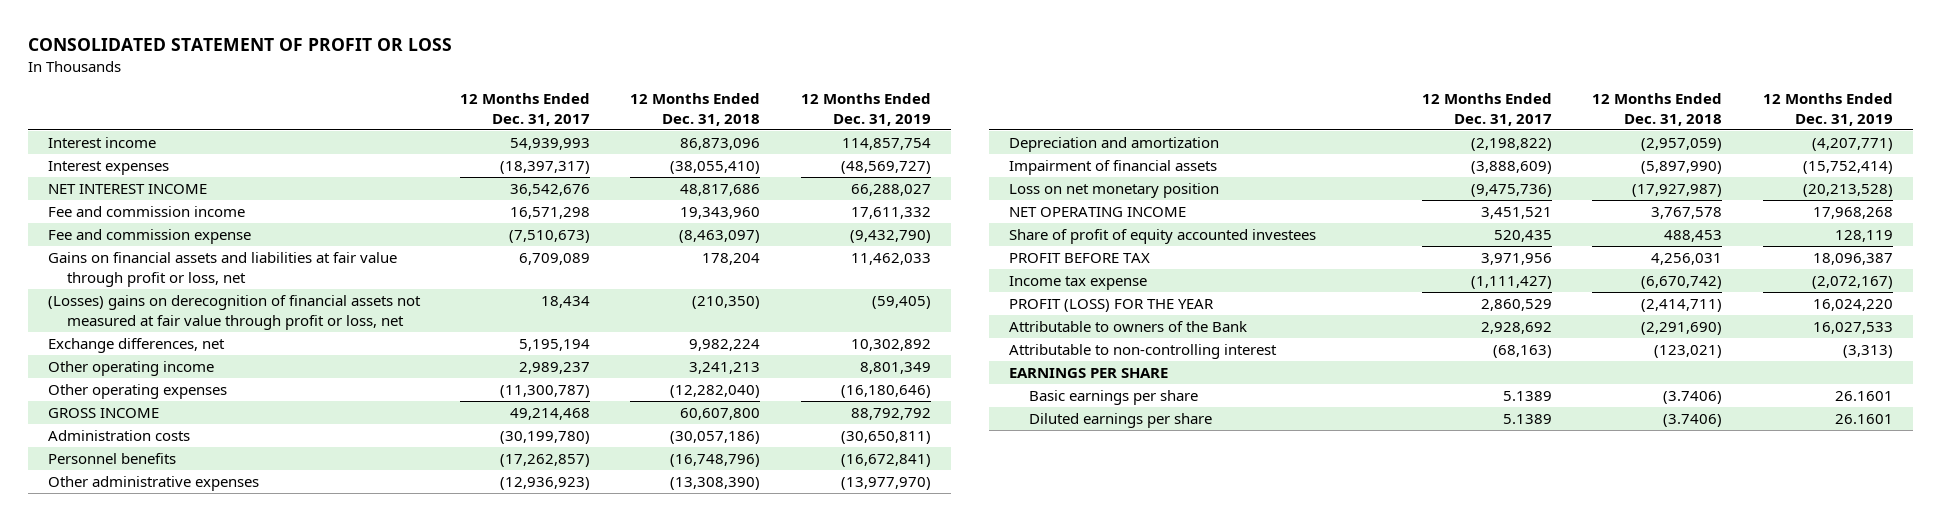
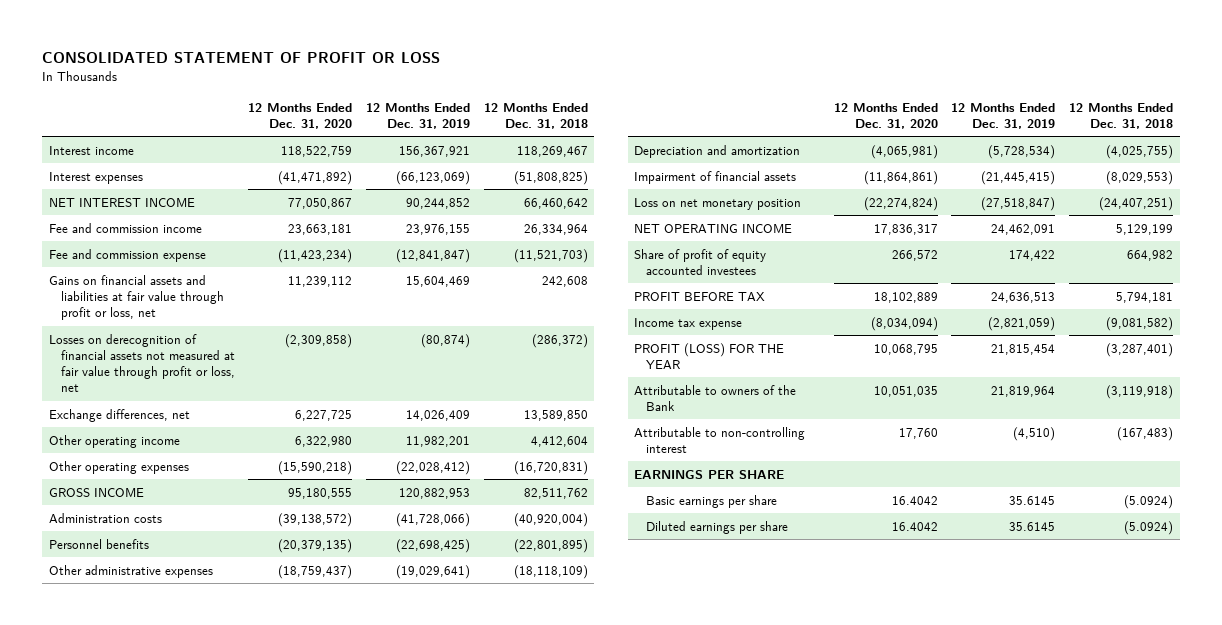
- | 12 Months Ended Dec. 31, 2017 | 12 Months Ended Dec. 31, 2018 | 12 Months Ended Dec. 31, 2019
+ | 12 Months Ended Dec. 31, 2020 | 12 Months Ended Dec. 31, 2019 | 12 Months Ended Dec. 31, 2018
- Interest income | 54,939,993 | 86,873,096 | 114,857,754
- Interest expenses | (18,397,317) | (38,055,410) | (48,569,727)
- NET INTEREST INCOME | 36,542,676 | 48,817,686 | 66,288,027
- Fee and commission income | 16,571,298 | 19,343,960 | 17,611,332
- Fee and commission expense | (7,510,673) | (8,463,097) | (9,432,790)
- Gains on financial assets and liabilities at fair value through profit or loss, net | 6,709,089 | 178,204 | 11,462,033
- (Losses) gains on derecognition of financial assets not measured at fair value through profit or loss, net | 18,434 | (210,350) | (59,405)
- Exchange differences, net | 5,195,194 | 9,982,224 | 10,302,892
- Other operating income | 2,989,237 | 3,241,213 | 8,801,349
- Other operating expenses | (11,300,787) | (12,282,040) | (16,180,646)
- GROSS INCOME | 49,214,468 | 60,607,800 | 88,792,792
- Administration costs | (30,199,780) | (30,057,186) | (30,650,811)
- Personnel benefits | (17,262,857) | (16,748,796) | (16,672,841)
- Other administrative expenses | (12,936,923) | (13,308,390) | (13,977,970)
- Depreciation and amortization | (2,198,822) | (2,957,059) | (4,207,771)
- Impairment of financial assets | (3,888,609) | (5,897,990) | (15,752,414)
- Loss on net monetary position | (9,475,736) | (17,927,987) | (20,213,528)
- NET OPERATING INCOME | 3,451,521 | 3,767,578 | 17,968,268
- Share of profit of equity accounted investees | 520,435 | 488,453 | 128,119
- PROFIT BEFORE TAX | 3,971,956 | 4,256,031 | 18,096,387
- Income tax expense | (1,111,427) | (6,670,742) | (2,072,167)
- PROFIT (LOSS) FOR THE YEAR | 2,860,529 | (2,414,711) | 16,024,220
- Attributable to owners of the Bank | 2,928,692 | (2,291,690) | 16,027,533
- Attributable to non-controlling interest | (68,163) | (123,021) | (3,313)
+ Interest income | 118,522,759 | 156,367,921 | 118,269,467
+ Interest expenses | (41,471,892) | (66,123,069) | (51,808,825)
+ NET INTEREST INCOME | 77,050,867 | 90,244,852 | 66,460,642
+ Fee and commission income | 23,663,181 | 23,976,155 | 26,334,964
+ Fee and commission expense | (11,423,234) | (12,841,847) | (11,521,703)
+ Gains on financial assets and liabilities at fair value through profit or loss, net | 11,239,112 | 15,604,469 | 242,608
+ Losses on derecognition of financial assets not measured at fair value through profit or loss, net | (2,309,858) | (80,874) | (286,372)
+ Exchange differences, net | 6,227,725 | 14,026,409 | 13,589,850
+ Other operating income | 6,322,980 | 11,982,201 | 4,412,604
+ Other operating expenses | (15,590,218) | (22,028,412) | (16,720,831)
+ GROSS INCOME | 95,180,555 | 120,882,953 | 82,511,762
+ Administration costs | (39,138,572) | (41,728,066) | (40,920,004)
+ Personnel benefits | (20,379,135) | (22,698,425) | (22,801,895)
+ Other administrative expenses | (18,759,437) | (19,029,641) | (18,118,109)
+ Depreciation and amortization | (4,065,981) | (5,728,534) | (4,025,755)
+ Impairment of financial assets | (11,864,861) | (21,445,415) | (8,029,553)
+ Loss on net monetary position | (22,274,824) | (27,518,847) | (24,407,251)
+ NET OPERATING INCOME | 17,836,317 | 24,462,091 | 5,129,199
+ Share of profit of equity accounted investees | 266,572 | 174,422 | 664,982
+ PROFIT BEFORE TAX | 18,102,889 | 24,636,513 | 5,794,181
+ Income tax expense | (8,034,094) | (2,821,059) | (9,081,582)
+ PROFIT (LOSS) FOR THE YEAR | 10,068,795 | 21,815,454 | (3,287,401)
+ Attributable to owners of the Bank | 10,051,035 | 21,819,964 | (3,119,918)
+ Attributable to non-controlling interest | 17,760 | (4,510) | (167,483)
- Basic earnings per share | 5.1389 | (3.7406) | 26.1601
- Diluted earnings per share | 5.1389 | (3.7406) | 26.1601
+ Basic earnings per share | 16.4042 | 35.6145 | (5.0924)
+ Diluted earnings per share | 16.4042 | 35.6145 | (5.0924)

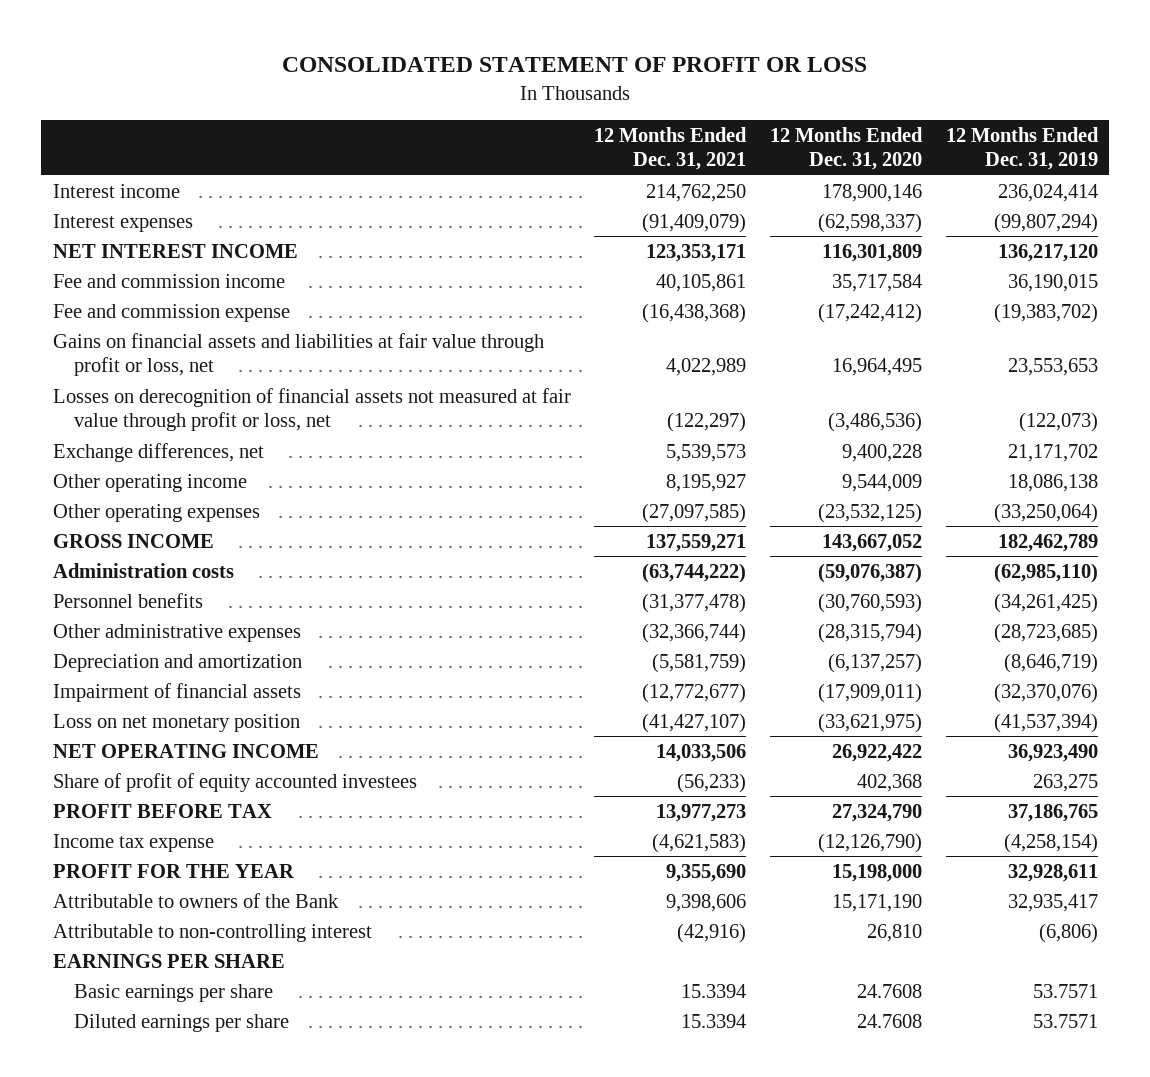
- | 12 Months Ended Dec. 31, 2020 | 12 Months Ended Dec. 31, 2019 | 12 Months Ended Dec. 31, 2018
+ | 12 Months Ended Dec. 31, 2021 | 12 Months Ended Dec. 31, 2020 | 12 Months Ended Dec. 31, 2019
- Interest income | 118,522,759 | 156,367,921 | 118,269,467
- Interest expenses | (41,471,892) | (66,123,069) | (51,808,825)
- NET INTEREST INCOME | 77,050,867 | 90,244,852 | 66,460,642
- Fee and commission income | 23,663,181 | 23,976,155 | 26,334,964
- Fee and commission expense | (11,423,234) | (12,841,847) | (11,521,703)
- Gains on financial assets and liabilities at fair value through profit or loss, net | 11,239,112 | 15,604,469 | 242,608
- Losses on derecognition of financial assets not measured at fair value through profit or loss, net | (2,309,858) | (80,874) | (286,372)
- Exchange differences, net | 6,227,725 | 14,026,409 | 13,589,850
- Other operating income | 6,322,980 | 11,982,201 | 4,412,604
- Other operating expenses | (15,590,218) | (22,028,412) | (16,720,831)
- GROSS INCOME | 95,180,555 | 120,882,953 | 82,511,762
- Administration costs | (39,138,572) | (41,728,066) | (40,920,004)
- Personnel benefits | (20,379,135) | (22,698,425) | (22,801,895)
- Other administrative expenses | (18,759,437) | (19,029,641) | (18,118,109)
- Depreciation and amortization | (4,065,981) | (5,728,534) | (4,025,755)
- Impairment of financial assets | (11,864,861) | (21,445,415) | (8,029,553)
- Loss on net monetary position | (22,274,824) | (27,518,847) | (24,407,251)
- NET OPERATING INCOME | 17,836,317 | 24,462,091 | 5,129,199
- Share of profit of equity accounted investees | 266,572 | 174,422 | 664,982
- PROFIT BEFORE TAX | 18,102,889 | 24,636,513 | 5,794,181
- Income tax expense | (8,034,094) | (2,821,059) | (9,081,582)
- PROFIT (LOSS) FOR THE YEAR | 10,068,795 | 21,815,454 | (3,287,401)
- Attributable to owners of the Bank | 10,051,035 | 21,819,964 | (3,119,918)
- Attributable to non-controlling interest | 17,760 | (4,510) | (167,483)
+ Interest income | 214,762,250 | 178,900,146 | 236,024,414
+ Interest expenses | (91,409,079) | (62,598,337) | (99,807,294)
+ NET INTEREST INCOME | 123,353,171 | 116,301,809 | 136,217,120
+ Fee and commission income | 40,105,861 | 35,717,584 | 36,190,015
+ Fee and commission expense | (16,438,368) | (17,242,412) | (19,383,702)
+ Gains on financial assets and liabilities at fair value through profit or loss, net | 4,022,989 | 16,964,495 | 23,553,653
+ Losses on derecognition of financial assets not measured at fair value through profit or loss, net | (122,297) | (3,486,536) | (122,073)
+ Exchange differences, net | 5,539,573 | 9,400,228 | 21,171,702
+ Other operating income | 8,195,927 | 9,544,009 | 18,086,138
+ Other operating expenses | (27,097,585) | (23,532,125) | (33,250,064)
+ GROSS INCOME | 137,559,271 | 143,667,052 | 182,462,789
+ Administration costs | (63,744,222) | (59,076,387) | (62,985,110)
+ Personnel benefits | (31,377,478) | (30,760,593) | (34,261,425)
+ Other administrative expenses | (32,366,744) | (28,315,794) | (28,723,685)
+ Depreciation and amortization | (5,581,759) | (6,137,257) | (8,646,719)
+ Impairment of financial assets | (12,772,677) | (17,909,011) | (32,370,076)
+ Loss on net monetary position | (41,427,107) | (33,621,975) | (41,537,394)
+ NET OPERATING INCOME | 14,033,506 | 26,922,422 | 36,923,490
+ Share of profit of equity accounted investees | (56,233) | 402,368 | 263,275
+ PROFIT BEFORE TAX | 13,977,273 | 27,324,790 | 37,186,765
+ Income tax expense | (4,621,583) | (12,126,790) | (4,258,154)
+ PROFIT FOR THE YEAR | 9,355,690 | 15,198,000 | 32,928,611
+ Attributable to owners of the Bank | 9,398,606 | 15,171,190 | 32,935,417
+ Attributable to non-controlling interest | (42,916) | 26,810 | (6,806)
- Basic earnings per share | 16.4042 | 35.6145 | (5.0924)
- Diluted earnings per share | 16.4042 | 35.6145 | (5.0924)
+ Basic earnings per share | 15.3394 | 24.7608 | 53.7571
+ Diluted earnings per share | 15.3394 | 24.7608 | 53.7571

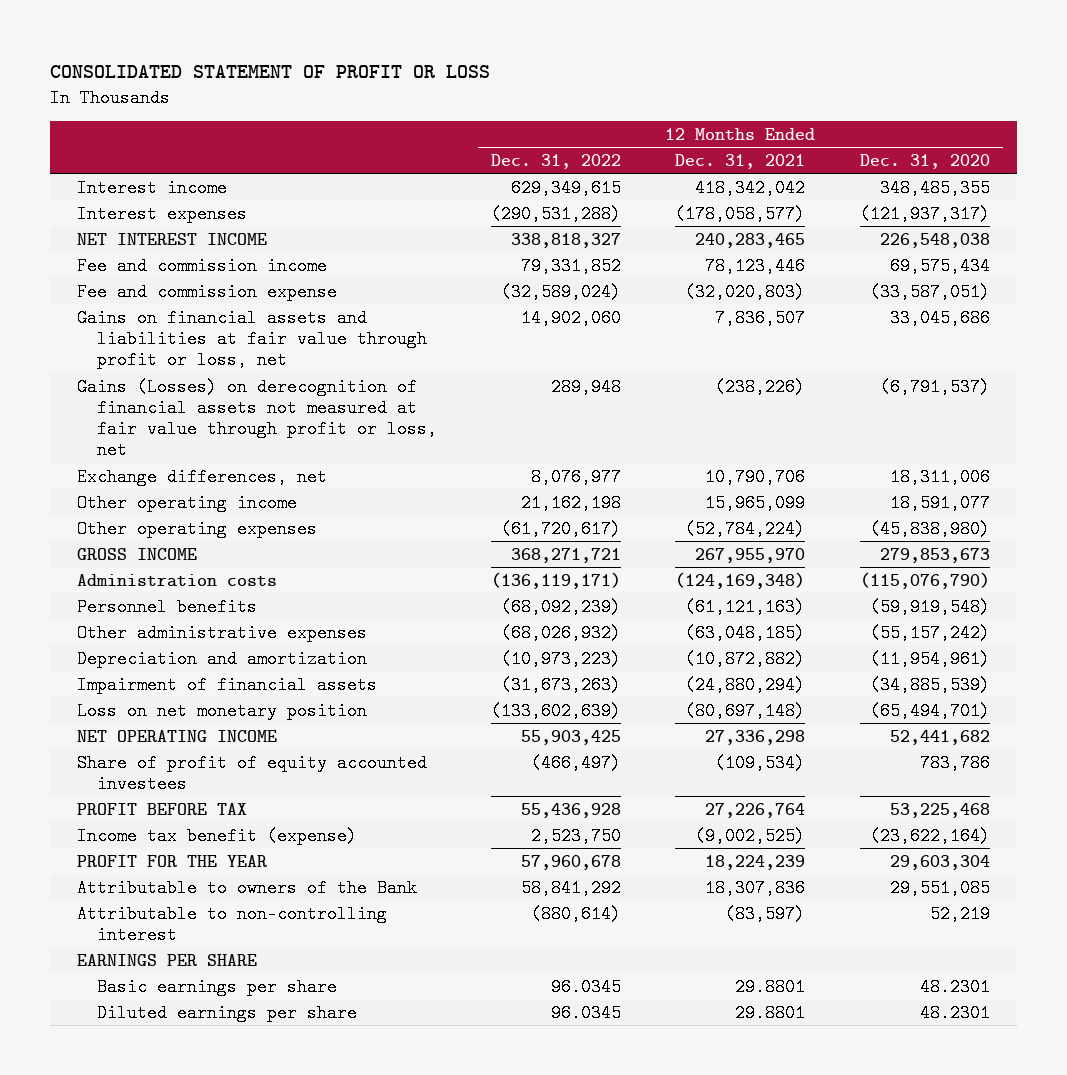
- | 12 Months Ended Dec. 31, 2021 | 12 Months Ended Dec. 31, 2020 | 12 Months Ended Dec. 31, 2019
+ | 12 Months Ended Dec. 31, 2022 | 12 Months Ended Dec. 31, 2021 | 12 Months Ended Dec. 31, 2020
- Interest income | 214,762,250 | 178,900,146 | 236,024,414
- Interest expenses | (91,409,079) | (62,598,337) | (99,807,294)
- NET INTEREST INCOME | 123,353,171 | 116,301,809 | 136,217,120
- Fee and commission income | 40,105,861 | 35,717,584 | 36,190,015
- Fee and commission expense | (16,438,368) | (17,242,412) | (19,383,702)
- Gains on financial assets and liabilities at fair value through profit or loss, net | 4,022,989 | 16,964,495 | 23,553,653
- Losses on derecognition of financial assets not measured at fair value through profit or loss, net | (122,297) | (3,486,536) | (122,073)
- Exchange differences, net | 5,539,573 | 9,400,228 | 21,171,702
- Other operating income | 8,195,927 | 9,544,009 | 18,086,138
- Other operating expenses | (27,097,585) | (23,532,125) | (33,250,064)
- GROSS INCOME | 137,559,271 | 143,667,052 | 182,462,789
- Administration costs | (63,744,222) | (59,076,387) | (62,985,110)
- Personnel benefits | (31,377,478) | (30,760,593) | (34,261,425)
- Other administrative expenses | (32,366,744) | (28,315,794) | (28,723,685)
- Depreciation and amortization | (5,581,759) | (6,137,257) | (8,646,719)
- Impairment of financial assets | (12,772,677) | (17,909,011) | (32,370,076)
- Loss on net monetary position | (41,427,107) | (33,621,975) | (41,537,394)
- NET OPERATING INCOME | 14,033,506 | 26,922,422 | 36,923,490
- Share of profit of equity accounted investees | (56,233) | 402,368 | 263,275
- PROFIT BEFORE TAX | 13,977,273 | 27,324,790 | 37,186,765
- Income tax expense | (4,621,583) | (12,126,790) | (4,258,154)
- PROFIT FOR THE YEAR | 9,355,690 | 15,198,000 | 32,928,611
- Attributable to owners of the Bank | 9,398,606 | 15,171,190 | 32,935,417
- Attributable to non-controlling interest | (42,916) | 26,810 | (6,806)
+ Interest income | 629,349,615 | 418,342,042 | 348,485,355
+ Interest expenses | (290,531,288) | (178,058,577) | (121,937,317)
+ NET INTEREST INCOME | 338,818,327 | 240,283,465 | 226,548,038
+ Fee and commission income | 79,331,852 | 78,123,446 | 69,575,434
+ Fee and commission expense | (32,589,024) | (32,020,803) | (33,587,051)
+ Gains on financial assets and liabilities at fair value through profit or loss, net | 14,902,060 | 7,836,507 | 33,045,686
+ Gains (Losses) on derecognition of financial assets not measured at fair value through profit or loss, net | 289,948 | (238,226) | (6,791,537)
+ Exchange differences, net | 8,076,977 | 10,790,706 | 18,311,006
+ Other operating income | 21,162,198 | 15,965,099 | 18,591,077
+ Other operating expenses | (61,720,617) | (52,784,224) | (45,838,980)
+ GROSS INCOME | 368,271,721 | 267,955,970 | 279,853,673
+ Administration costs | (136,119,171) | (124,169,348) | (115,076,790)
+ Personnel benefits | (68,092,239) | (61,121,163) | (59,919,548)
+ Other administrative expenses | (68,026,932) | (63,048,185) | (55,157,242)
+ Depreciation and amortization | (10,973,223) | (10,872,882) | (11,954,961)
+ Impairment of financial assets | (31,673,263) | (24,880,294) | (34,885,539)
+ Loss on net monetary position | (133,602,639) | (80,697,148) | (65,494,701)
+ NET OPERATING INCOME | 55,903,425 | 27,336,298 | 52,441,682
+ Share of profit of equity accounted investees | (466,497) | (109,534) | 783,786
+ PROFIT BEFORE TAX | 55,436,928 | 27,226,764 | 53,225,468
+ Income tax benefit (expense) | 2,523,750 | (9,002,525) | (23,622,164)
+ PROFIT FOR THE YEAR | 57,960,678 | 18,224,239 | 29,603,304
+ Attributable to owners of the Bank | 58,841,292 | 18,307,836 | 29,551,085
+ Attributable to non-controlling interest | (880,614) | (83,597) | 52,219
- Basic earnings per share | 15.3394 | 24.7608 | 53.7571
- Diluted earnings per share | 15.3394 | 24.7608 | 53.7571
+ Basic earnings per share | 96.0345 | 29.8801 | 48.2301
+ Diluted earnings per share | 96.0345 | 29.8801 | 48.2301

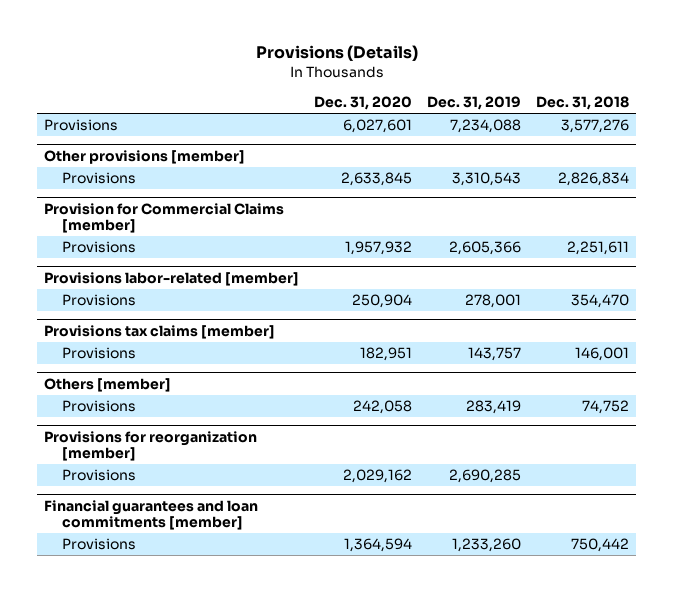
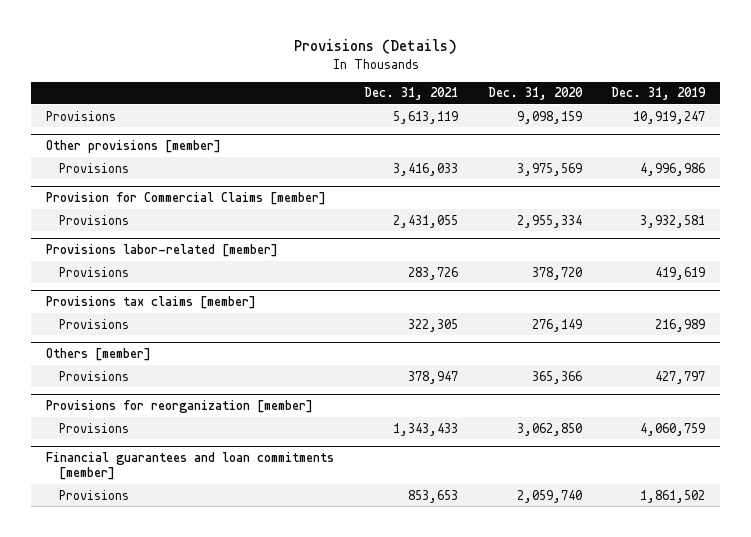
- | Dec. 31, 2020 | Dec. 31, 2019 | Dec. 31, 2018
+ | Dec. 31, 2021 | Dec. 31, 2020 | Dec. 31, 2019
- Provisions | 6,027,601 | 7,234,088 | 3,577,276
+ Provisions | 5,613,119 | 9,098,159 | 10,919,247
@ Other provisions [member]
- Provisions | 2,633,845 | 3,310,543 | 2,826,834
+ Provisions | 3,416,033 | 3,975,569 | 4,996,986
@ Provision for Commercial Claims [member]
- Provisions | 1,957,932 | 2,605,366 | 2,251,611
+ Provisions | 2,431,055 | 2,955,334 | 3,932,581
@ Provisions labor-related [member]
- Provisions | 250,904 | 278,001 | 354,470
+ Provisions | 283,726 | 378,720 | 419,619
@ Provisions tax claims [member]
- Provisions | 182,951 | 143,757 | 146,001
+ Provisions | 322,305 | 276,149 | 216,989
@ Others [member]
- Provisions | 242,058 | 283,419 | 74,752
+ Provisions | 378,947 | 365,366 | 427,797
@ Provisions for reorganization [member]
- Provisions | 2,029,162 | 2,690,285 |
+ Provisions | 1,343,433 | 3,062,850 | 4,060,759
@ Financial guarantees and loan commitments [member]
- Provisions | 1,364,594 | 1,233,260 | 750,442
+ Provisions | 853,653 | 2,059,740 | 1,861,502

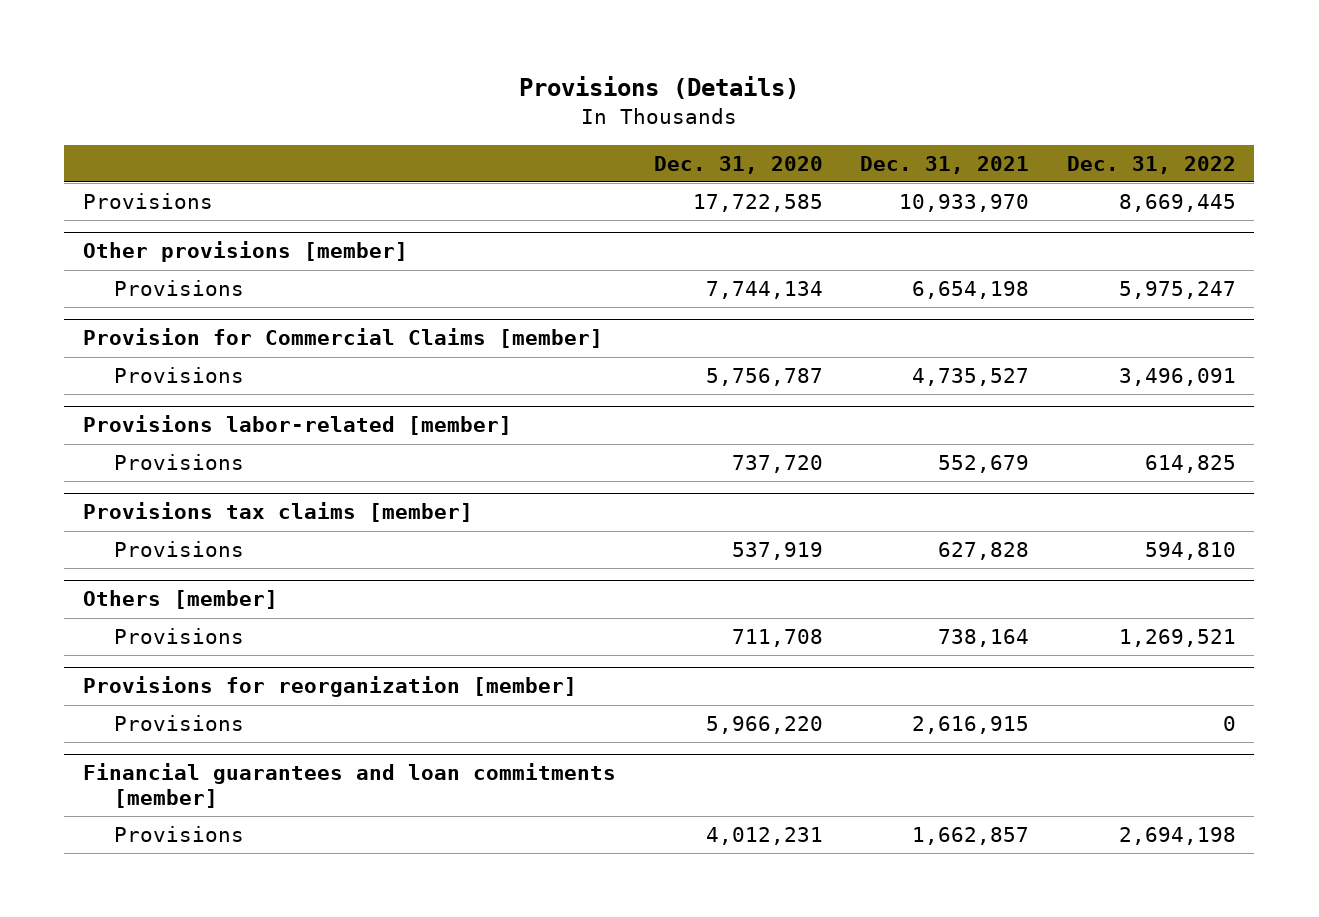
- | Dec. 31, 2021 | Dec. 31, 2020 | Dec. 31, 2019
+ | Dec. 31, 2020 | Dec. 31, 2021 | Dec. 31, 2022
- Provisions | 5,613,119 | 9,098,159 | 10,919,247
+ Provisions | 17,722,585 | 10,933,970 | 8,669,445
@ Other provisions [member]
- Provisions | 3,416,033 | 3,975,569 | 4,996,986
+ Provisions | 7,744,134 | 6,654,198 | 5,975,247
@ Provision for Commercial Claims [member]
- Provisions | 2,431,055 | 2,955,334 | 3,932,581
+ Provisions | 5,756,787 | 4,735,527 | 3,496,091
@ Provisions labor-related [member]
- Provisions | 283,726 | 378,720 | 419,619
+ Provisions | 737,720 | 552,679 | 614,825
@ Provisions tax claims [member]
- Provisions | 322,305 | 276,149 | 216,989
+ Provisions | 537,919 | 627,828 | 594,810
@ Others [member]
- Provisions | 378,947 | 365,366 | 427,797
+ Provisions | 711,708 | 738,164 | 1,269,521
@ Provisions for reorganization [member]
- Provisions | 1,343,433 | 3,062,850 | 4,060,759
+ Provisions | 5,966,220 | 2,616,915 | 0
@ Financial guarantees and loan commitments [member]
- Provisions | 853,653 | 2,059,740 | 1,861,502
+ Provisions | 4,012,231 | 1,662,857 | 2,694,198

